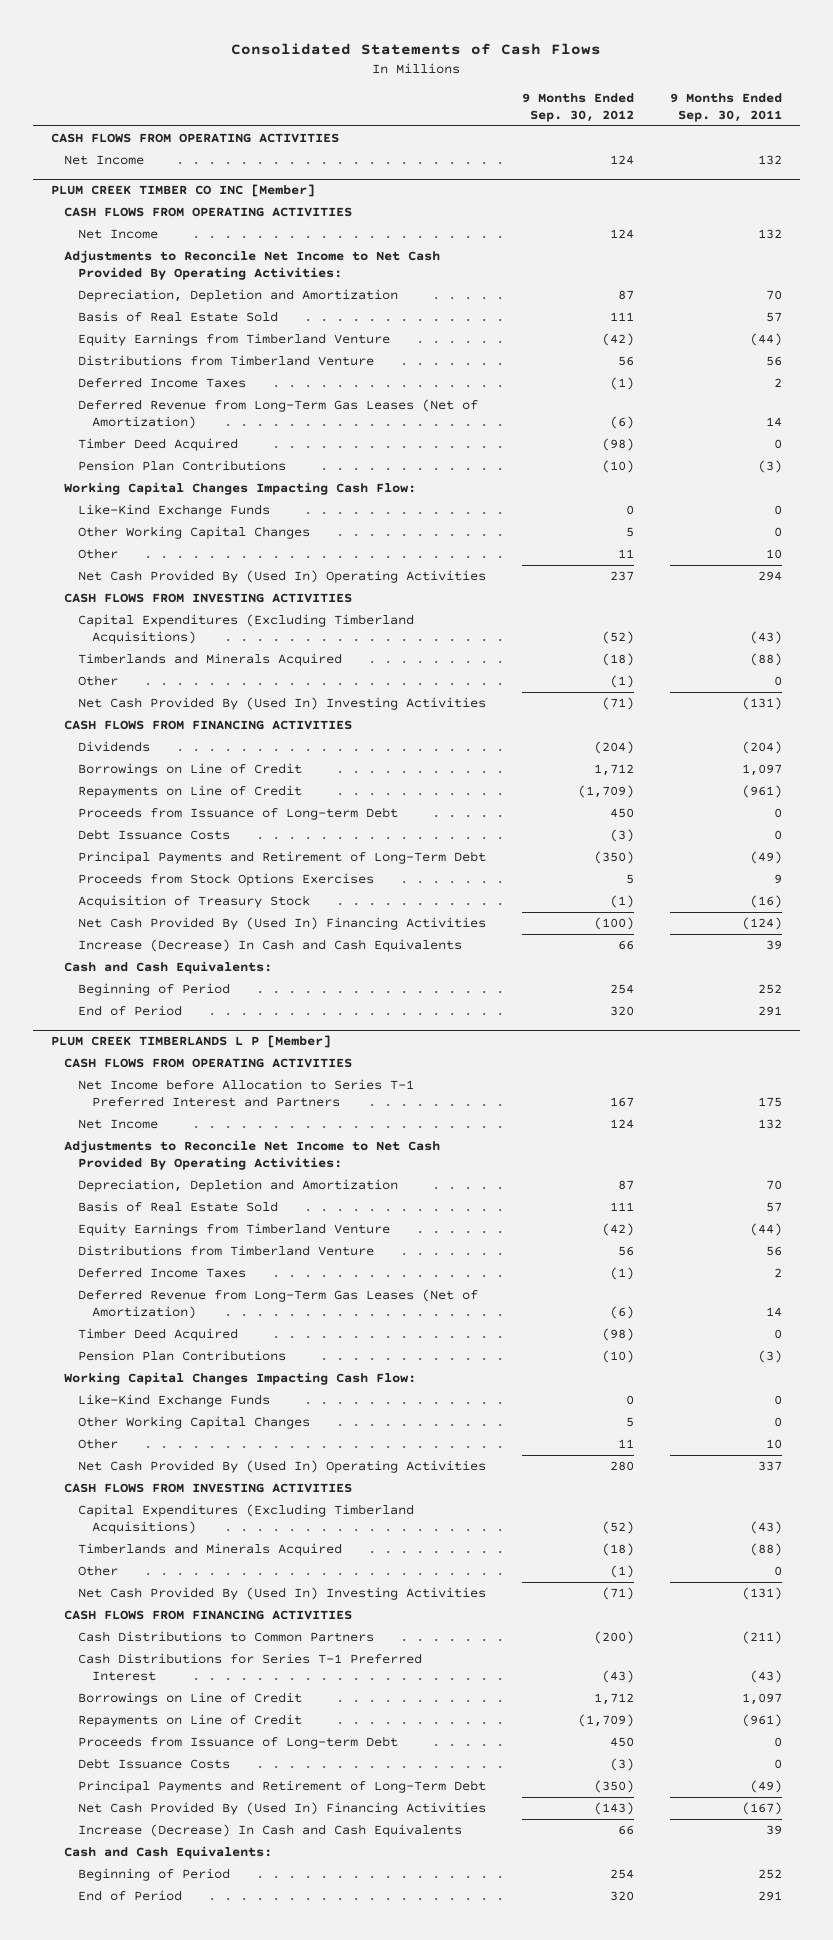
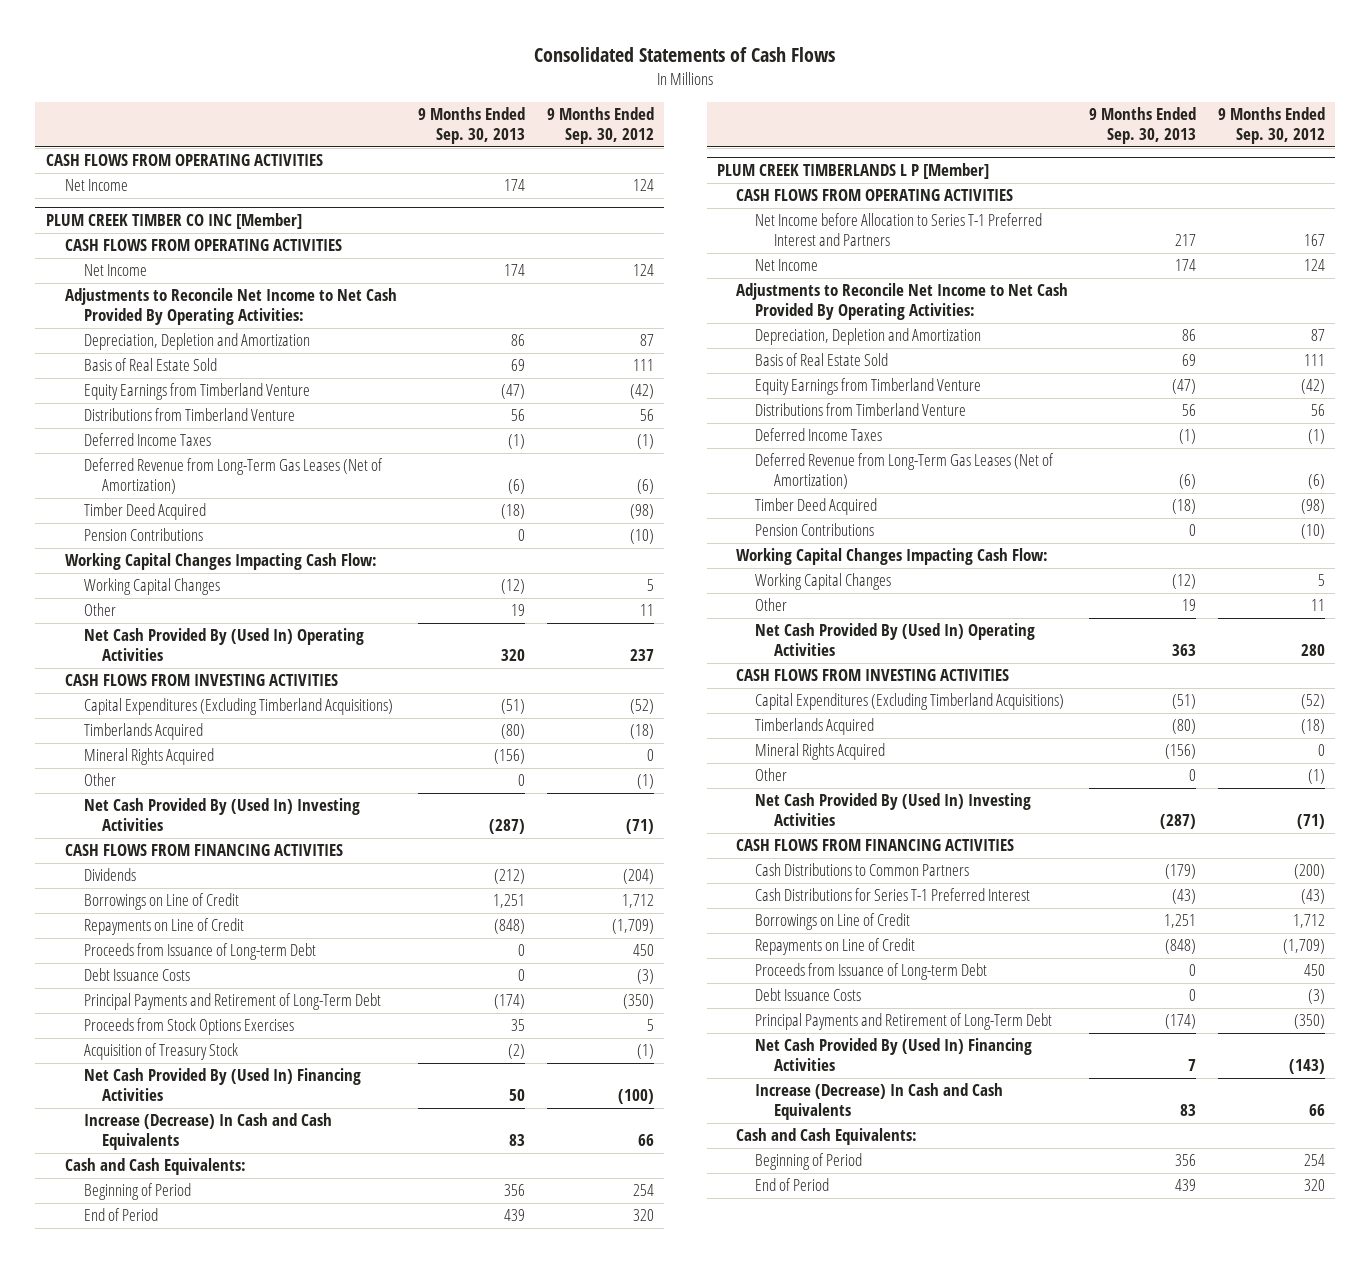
- | 9 Months Ended Sep. 30, 2012 | 9 Months Ended Sep. 30, 2011
+ | 9 Months Ended Sep. 30, 2013 | 9 Months Ended Sep. 30, 2012
@ PLUM CREEK TIMBER CO INC [Member]
- Pension Plan Contributions | (10) | (3)
+ Pension Contributions | 0 | (10)
- Like-Kind Exchange Funds | 0 | 0
- Other Working Capital Changes | 5 | 0
+ Working Capital Changes | (12) | 5
- Timberlands and Minerals Acquired | (18) | (88)
+ Timberlands Acquired | (80) | (18)
+ Mineral Rights Acquired | (156) | 0
@ PLUM CREEK TIMBERLANDS L P [Member]
- Pension Plan Contributions | (10) | (3)
+ Pension Contributions | 0 | (10)
- Like-Kind Exchange Funds | 0 | 0
- Other Working Capital Changes | 5 | 0
+ Working Capital Changes | (12) | 5
- Timberlands and Minerals Acquired | (18) | (88)
+ Timberlands Acquired | (80) | (18)
+ Mineral Rights Acquired | (156) | 0

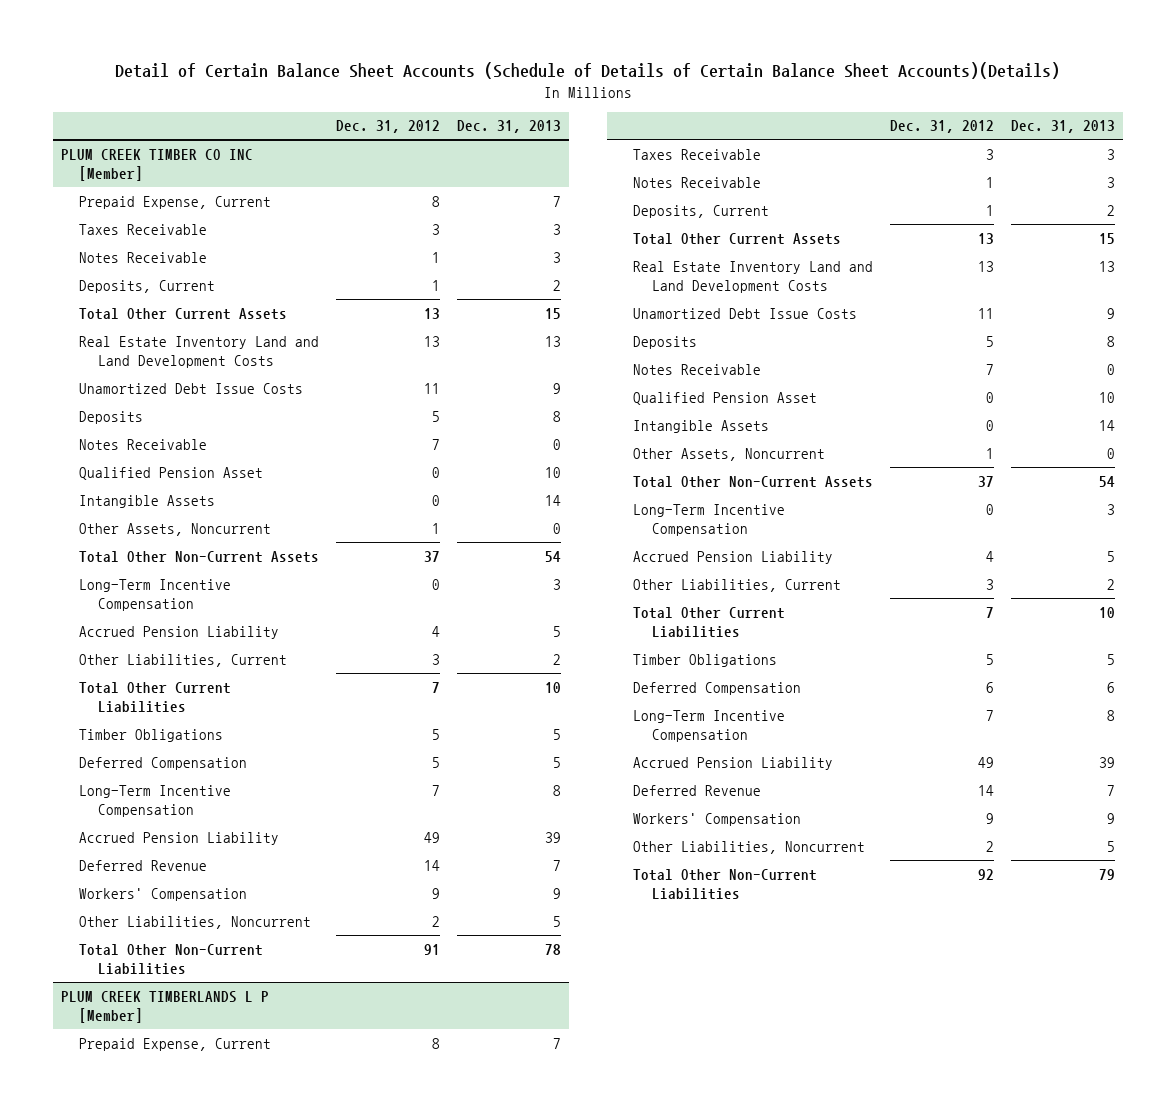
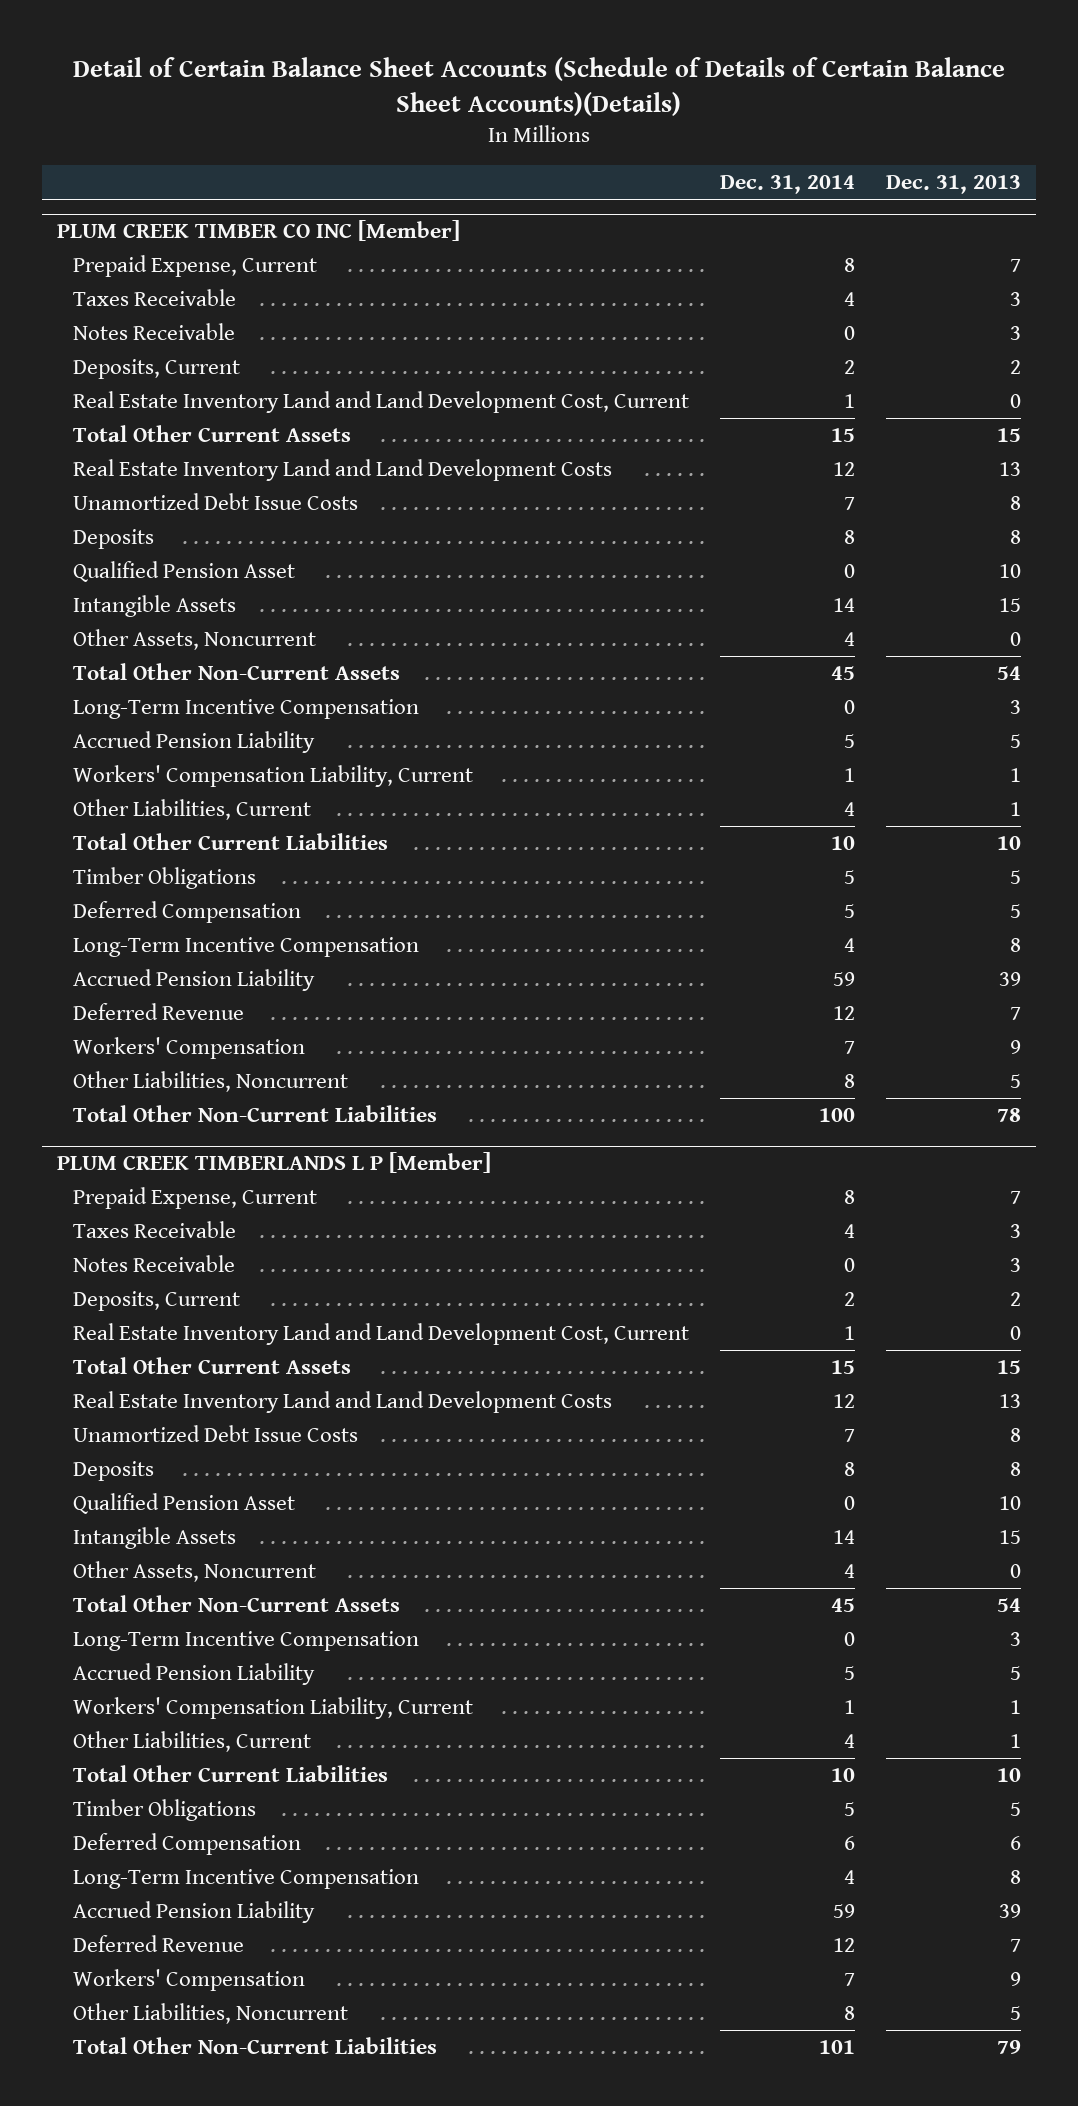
- | Dec. 31, 2012 | Dec. 31, 2013
+ | Dec. 31, 2014 | Dec. 31, 2013
@ PLUM CREEK TIMBER CO INC [Member]
+ Real Estate Inventory Land and Land Development Cost, Current | 1 | 0
- Unamortized Debt Issue Costs | 11 | 9
+ Unamortized Debt Issue Costs | 7 | 8
- Notes Receivable | 7 | 0
- Intangible Assets | 0 | 14
+ Intangible Assets | 14 | 15
- Other Liabilities, Current | 3 | 2
+ Workers' Compensation Liability, Current | 1 | 1
+ Other Liabilities, Current | 4 | 1
@ PLUM CREEK TIMBERLANDS L P [Member]
+ Real Estate Inventory Land and Land Development Cost, Current | 1 | 0
- Unamortized Debt Issue Costs | 11 | 9
+ Unamortized Debt Issue Costs | 7 | 8
- Notes Receivable | 7 | 0
- Intangible Assets | 0 | 14
+ Intangible Assets | 14 | 15
- Other Liabilities, Current | 3 | 2
+ Workers' Compensation Liability, Current | 1 | 1
+ Other Liabilities, Current | 4 | 1

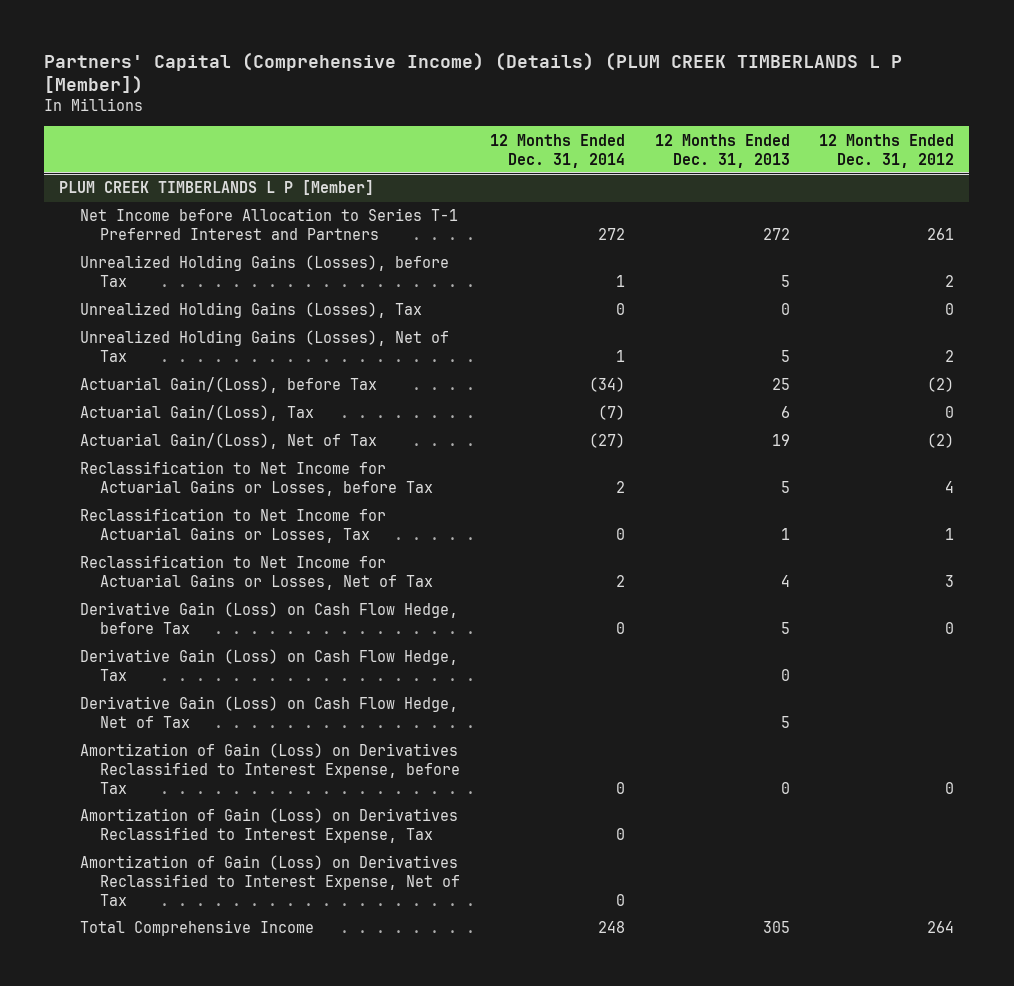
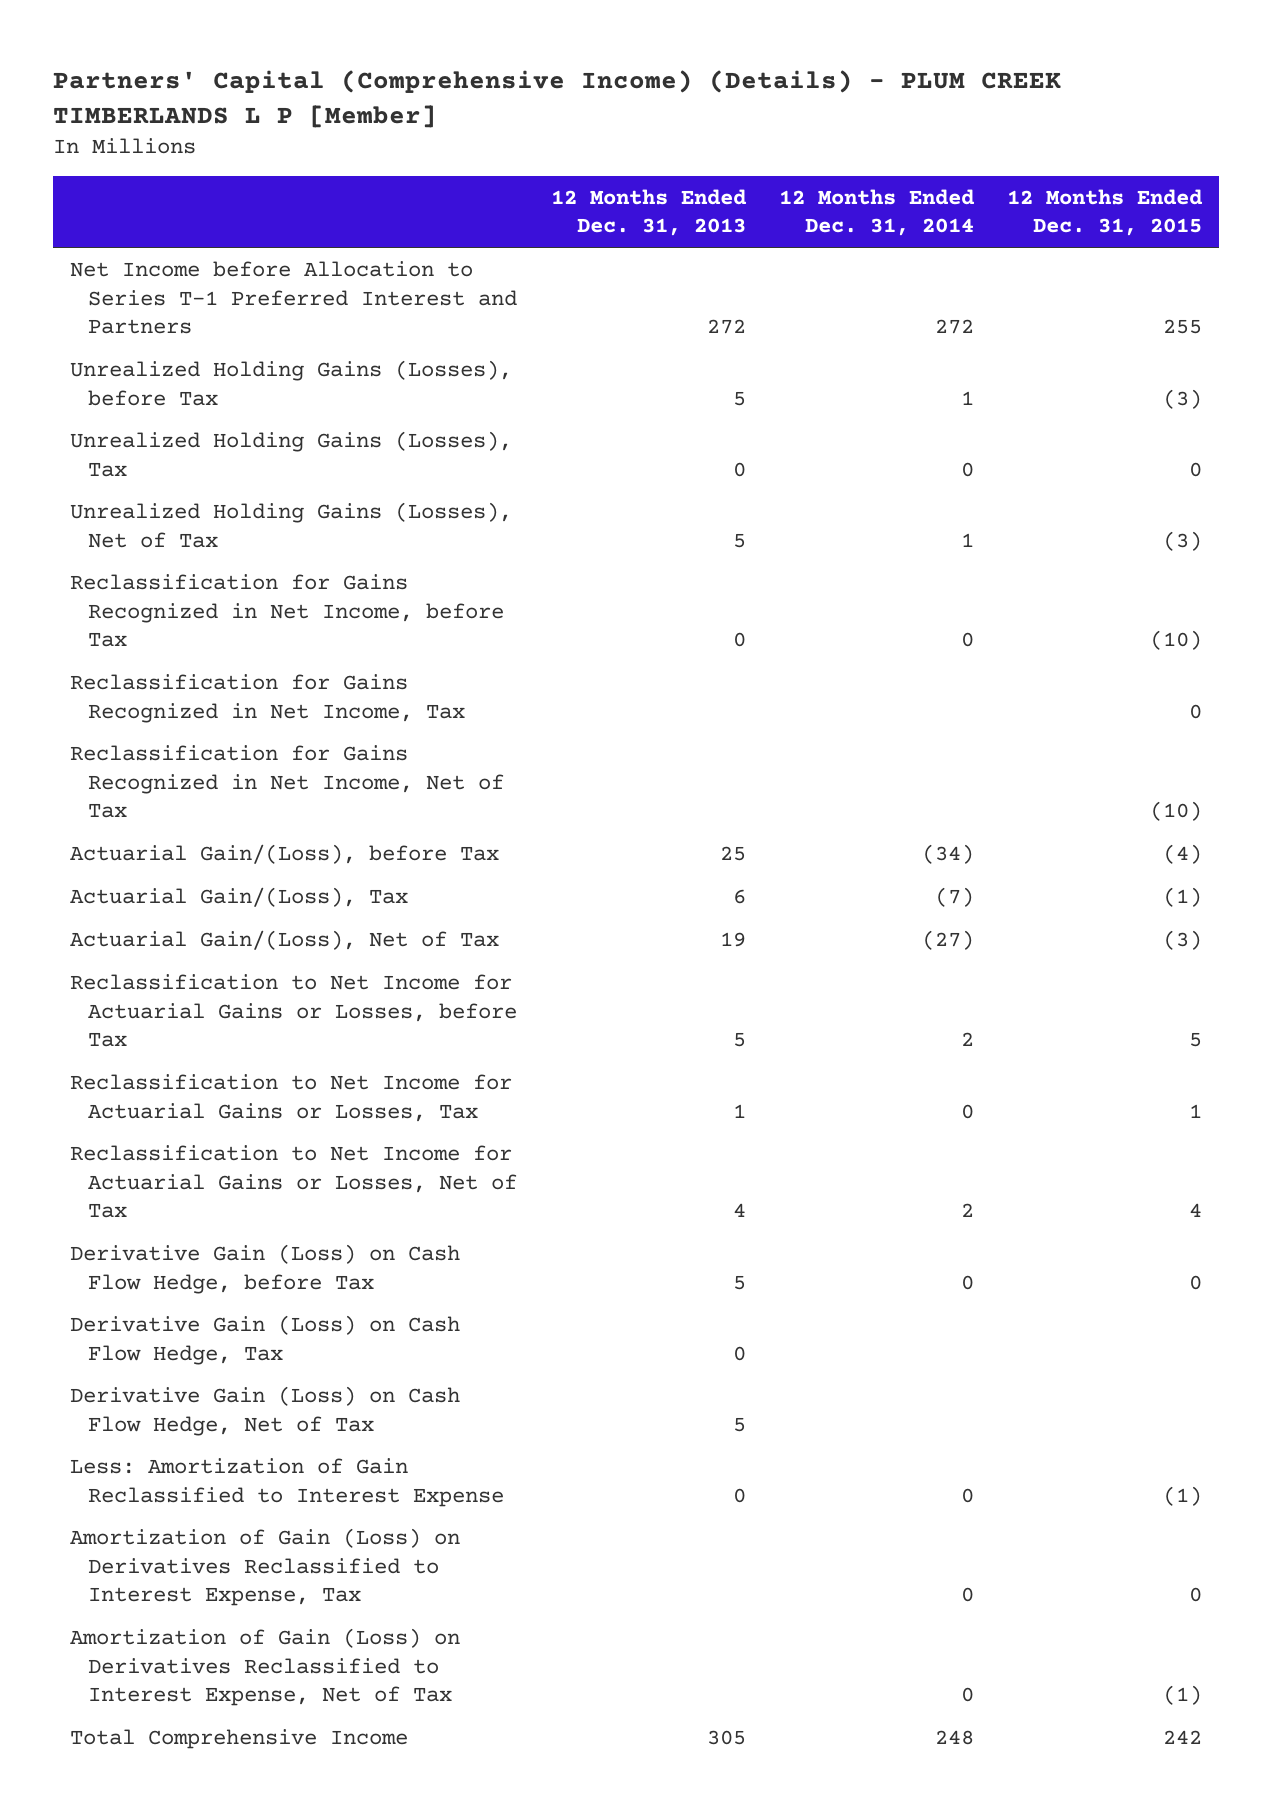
- Partners' Capital (Comprehensive Income) (Details) (PLUM CREEK TIMBERLANDS L P [Member])
+ Partners' Capital (Comprehensive Income) (Details) - PLUM CREEK TIMBERLANDS L P [Member]
- | 12 Months Ended Dec. 31, 2014 | 12 Months Ended Dec. 31, 2013 | 12 Months Ended Dec. 31, 2012
+ | 12 Months Ended Dec. 31, 2013 | 12 Months Ended Dec. 31, 2014 | 12 Months Ended Dec. 31, 2015
- PLUM CREEK TIMBERLANDS L P [Member]
+ Reclassification for Gains Recognized in Net Income, before Tax | 0 | 0 | (10)
+ Reclassification for Gains Recognized in Net Income, Tax | | | 0
+ Reclassification for Gains Recognized in Net Income, Net of Tax | | | (10)
- Amortization of Gain (Loss) on Derivatives Reclassified to Interest Expense, before Tax | 0 | 0 | 0
+ Less: Amortization of Gain Reclassified to Interest Expense | 0 | 0 | (1)

